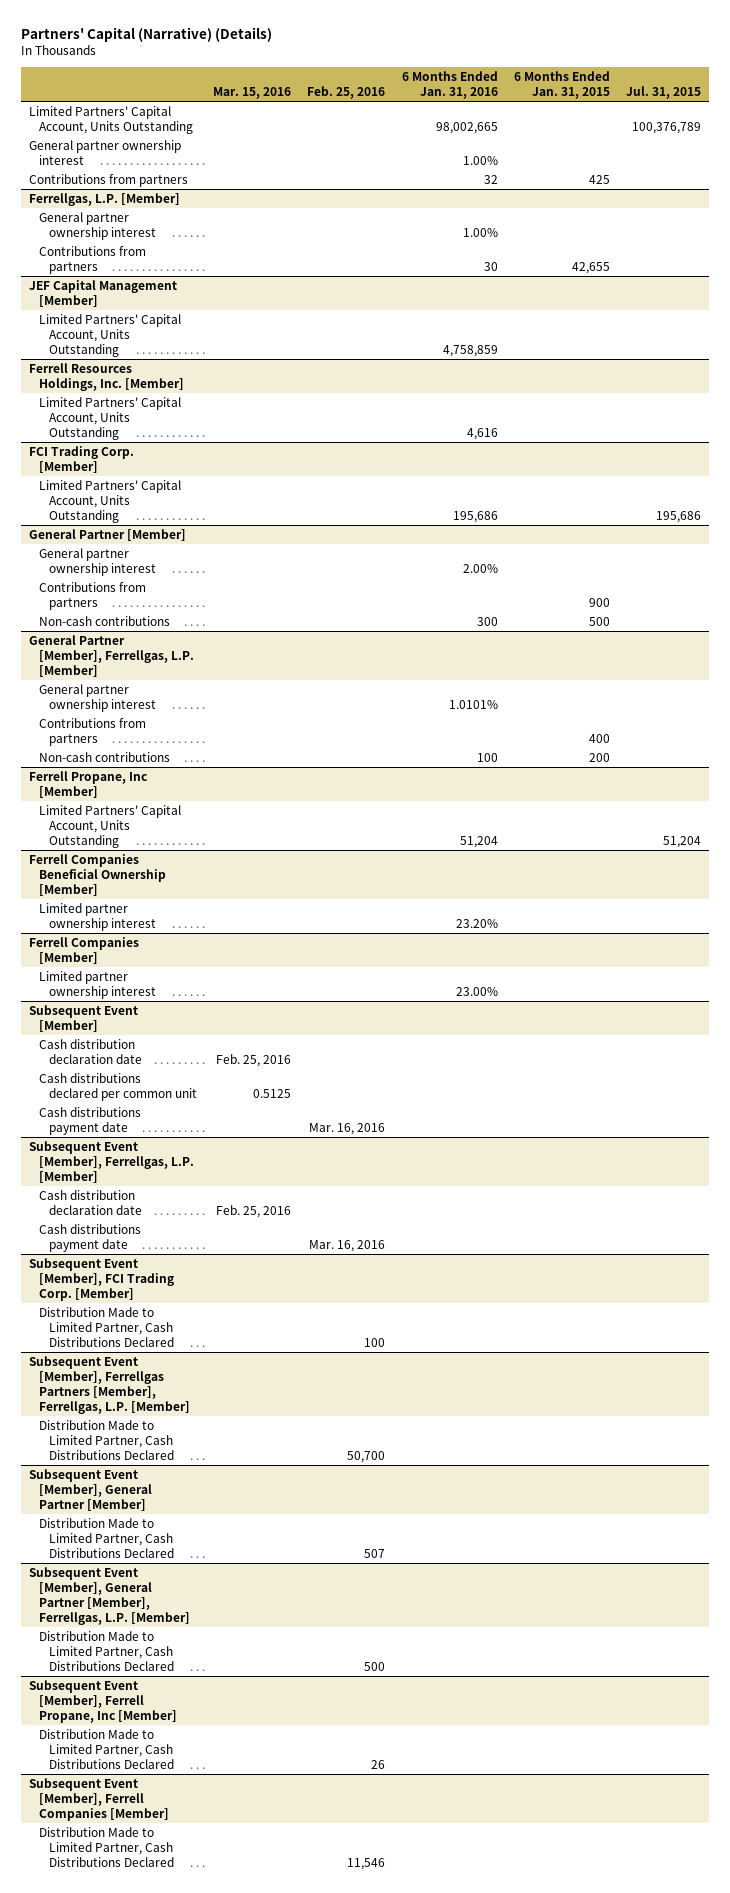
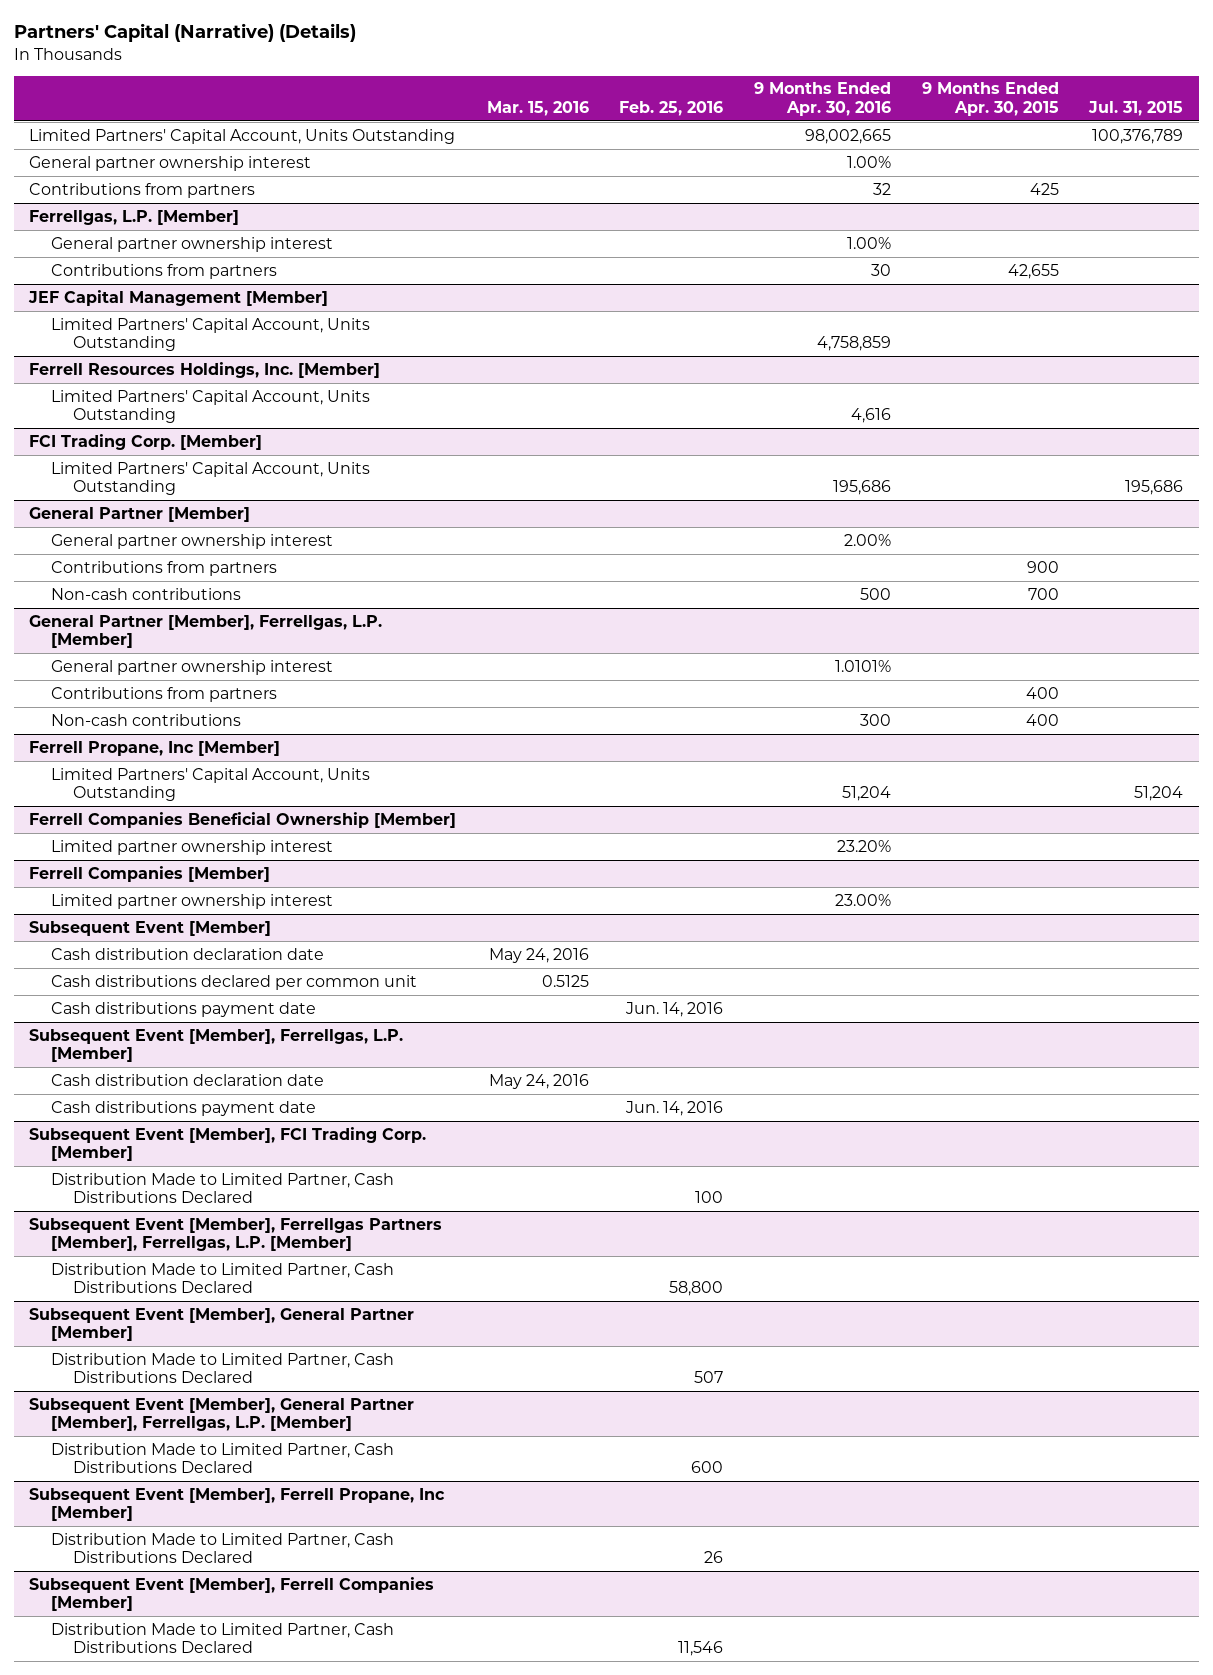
- | Mar. 15, 2016 | Feb. 25, 2016 | 6 Months Ended Jan. 31, 2016 | 6 Months Ended Jan. 31, 2015 | Jul. 31, 2015
+ | Mar. 15, 2016 | Feb. 25, 2016 | 9 Months Ended Apr. 30, 2016 | 9 Months Ended Apr. 30, 2015 | Jul. 31, 2015
@ Subsequent Event [Member]
- Cash distribution declaration date | Feb. 25, 2016 | | | |
+ Cash distribution declaration date | May 24, 2016 | | | |
- Cash distributions payment date | | Mar. 16, 2016 | | |
+ Cash distributions payment date | | Jun. 14, 2016 | | |
@ Subsequent Event [Member], Ferrellgas, L.P. [Member]
- Cash distribution declaration date | Feb. 25, 2016 | | | |
- Cash distributions payment date | | Mar. 16, 2016 | | |
+ Cash distribution declaration date | May 24, 2016 | | | |
+ Cash distributions payment date | | Jun. 14, 2016 | | |
@ Subsequent Event [Member], Ferrellgas Partners [Member], Ferrellgas, L.P. [Member]
- Distribution Made to Limited Partner, Cash Distributions Declared | | 50,700 | | |
+ Distribution Made to Limited Partner, Cash Distributions Declared | | 58,800 | | |
@ Subsequent Event [Member], General Partner [Member], Ferrellgas, L.P. [Member]
- Distribution Made to Limited Partner, Cash Distributions Declared | | 500 | | |
+ Distribution Made to Limited Partner, Cash Distributions Declared | | 600 | | |

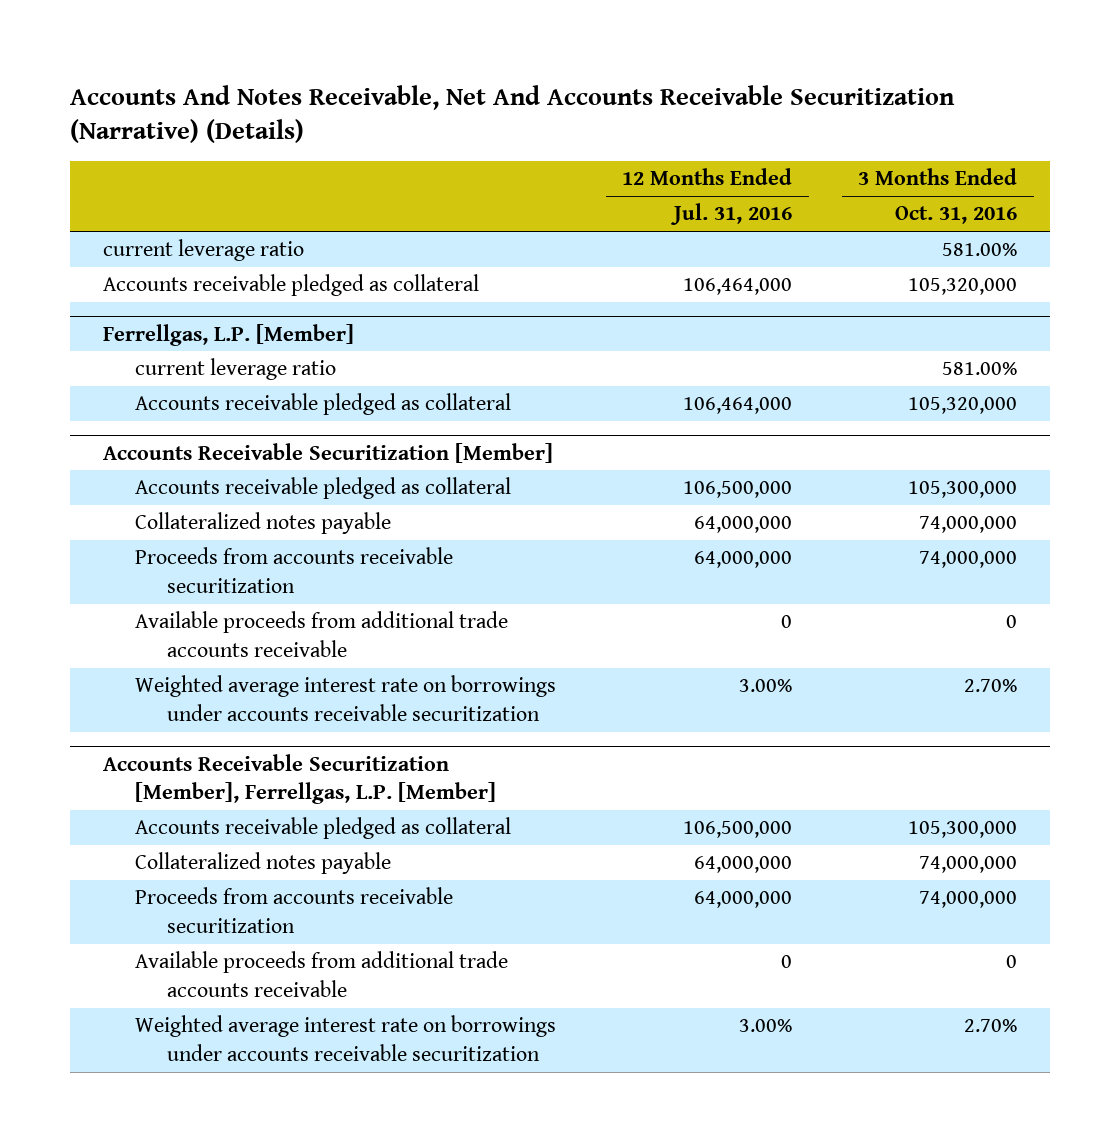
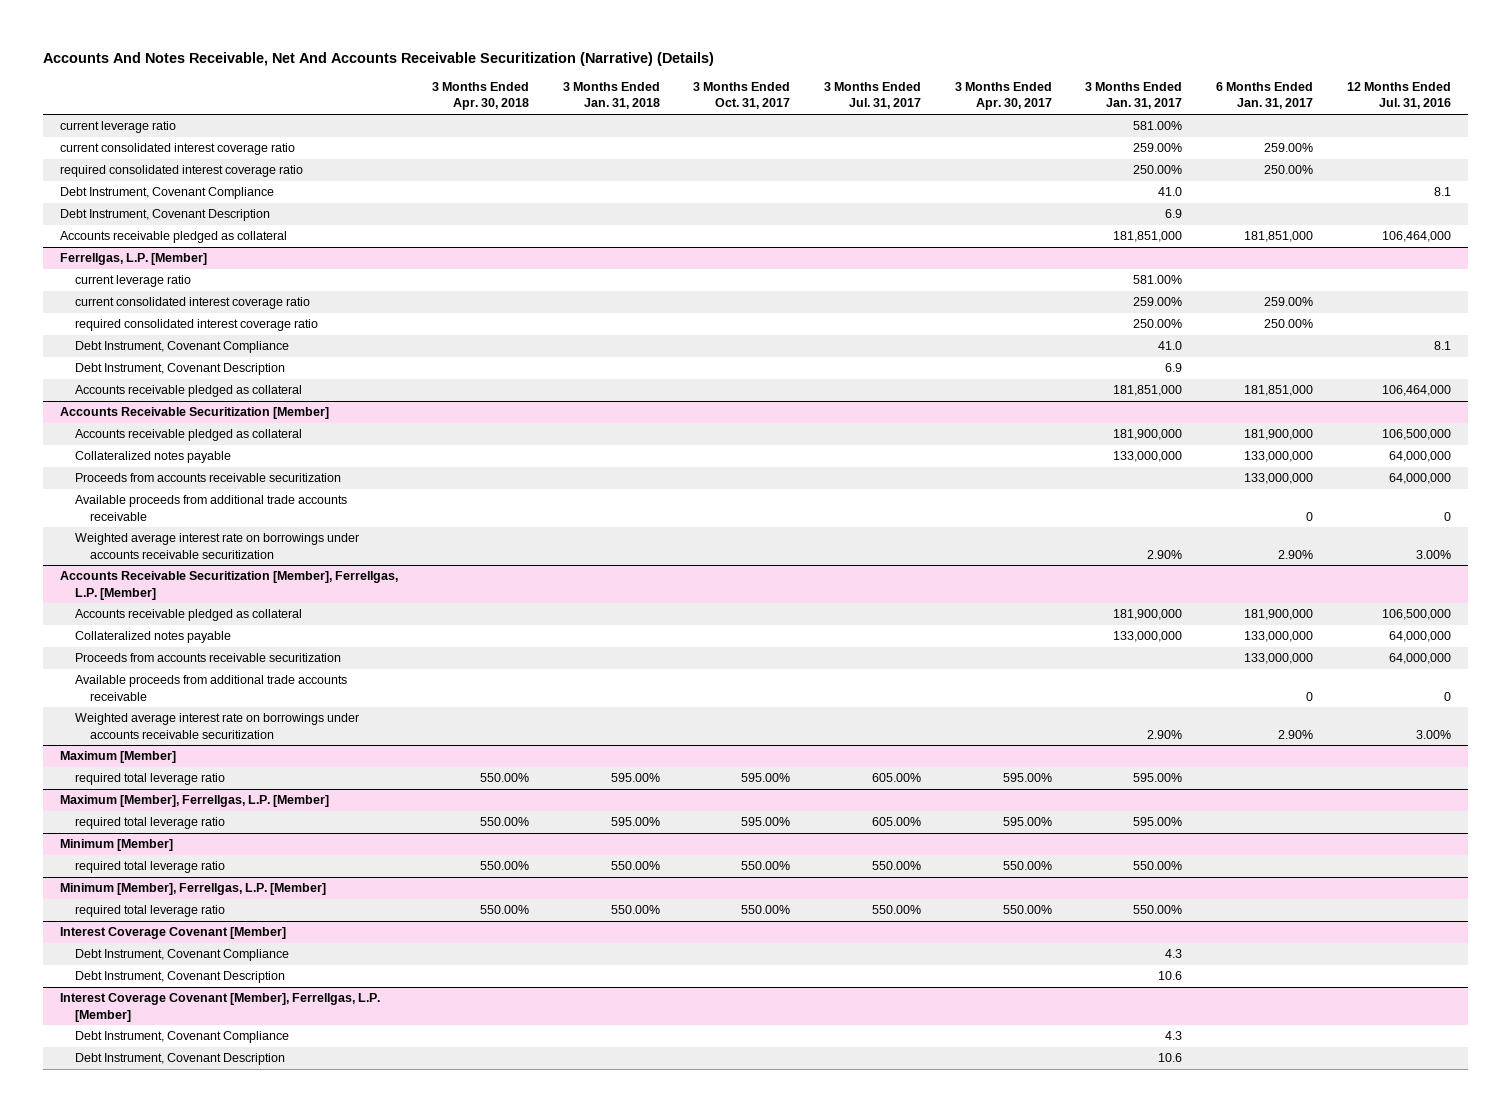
- | 12 Months Ended Jul. 31, 2016 | 3 Months Ended Oct. 31, 2016
+ | 3 Months Ended Apr. 30, 2018 | 3 Months Ended Jan. 31, 2018 | 3 Months Ended Oct. 31, 2017 | 3 Months Ended Jul. 31, 2017 | 3 Months Ended Apr. 30, 2017 | 3 Months Ended Jan. 31, 2017 | 6 Months Ended Jan. 31, 2017 | 12 Months Ended Jul. 31, 2016
+ current consolidated interest coverage ratio | | | | | | 259.00% | 259.00% |
+ required consolidated interest coverage ratio | | | | | | 250.00% | 250.00% |
+ Debt Instrument, Covenant Compliance | | | | | | 41.0 | | 8.1
+ Debt Instrument, Covenant Description | | | | | | 6.9 | |
@ Ferrellgas, L.P. [Member]
+ current consolidated interest coverage ratio | | | | | | 259.00% | 259.00% |
+ required consolidated interest coverage ratio | | | | | | 250.00% | 250.00% |
+ Debt Instrument, Covenant Compliance | | | | | | 41.0 | | 8.1
+ Debt Instrument, Covenant Description | | | | | | 6.9 | |
+ Maximum [Member]
+ required total leverage ratio | 550.00% | 595.00% | 595.00% | 605.00% | 595.00% | 595.00% | |
+ Maximum [Member], Ferrellgas, L.P. [Member]
+ required total leverage ratio | 550.00% | 595.00% | 595.00% | 605.00% | 595.00% | 595.00% | |
+ Minimum [Member]
+ required total leverage ratio | 550.00% | 550.00% | 550.00% | 550.00% | 550.00% | 550.00% | |
+ Minimum [Member], Ferrellgas, L.P. [Member]
+ required total leverage ratio | 550.00% | 550.00% | 550.00% | 550.00% | 550.00% | 550.00% | |
+ Interest Coverage Covenant [Member]
+ Debt Instrument, Covenant Compliance | | | | | | 4.3 | |
+ Debt Instrument, Covenant Description | | | | | | 10.6 | |
+ Interest Coverage Covenant [Member], Ferrellgas, L.P. [Member]
+ Debt Instrument, Covenant Compliance | | | | | | 4.3 | |
+ Debt Instrument, Covenant Description | | | | | | 10.6 | |

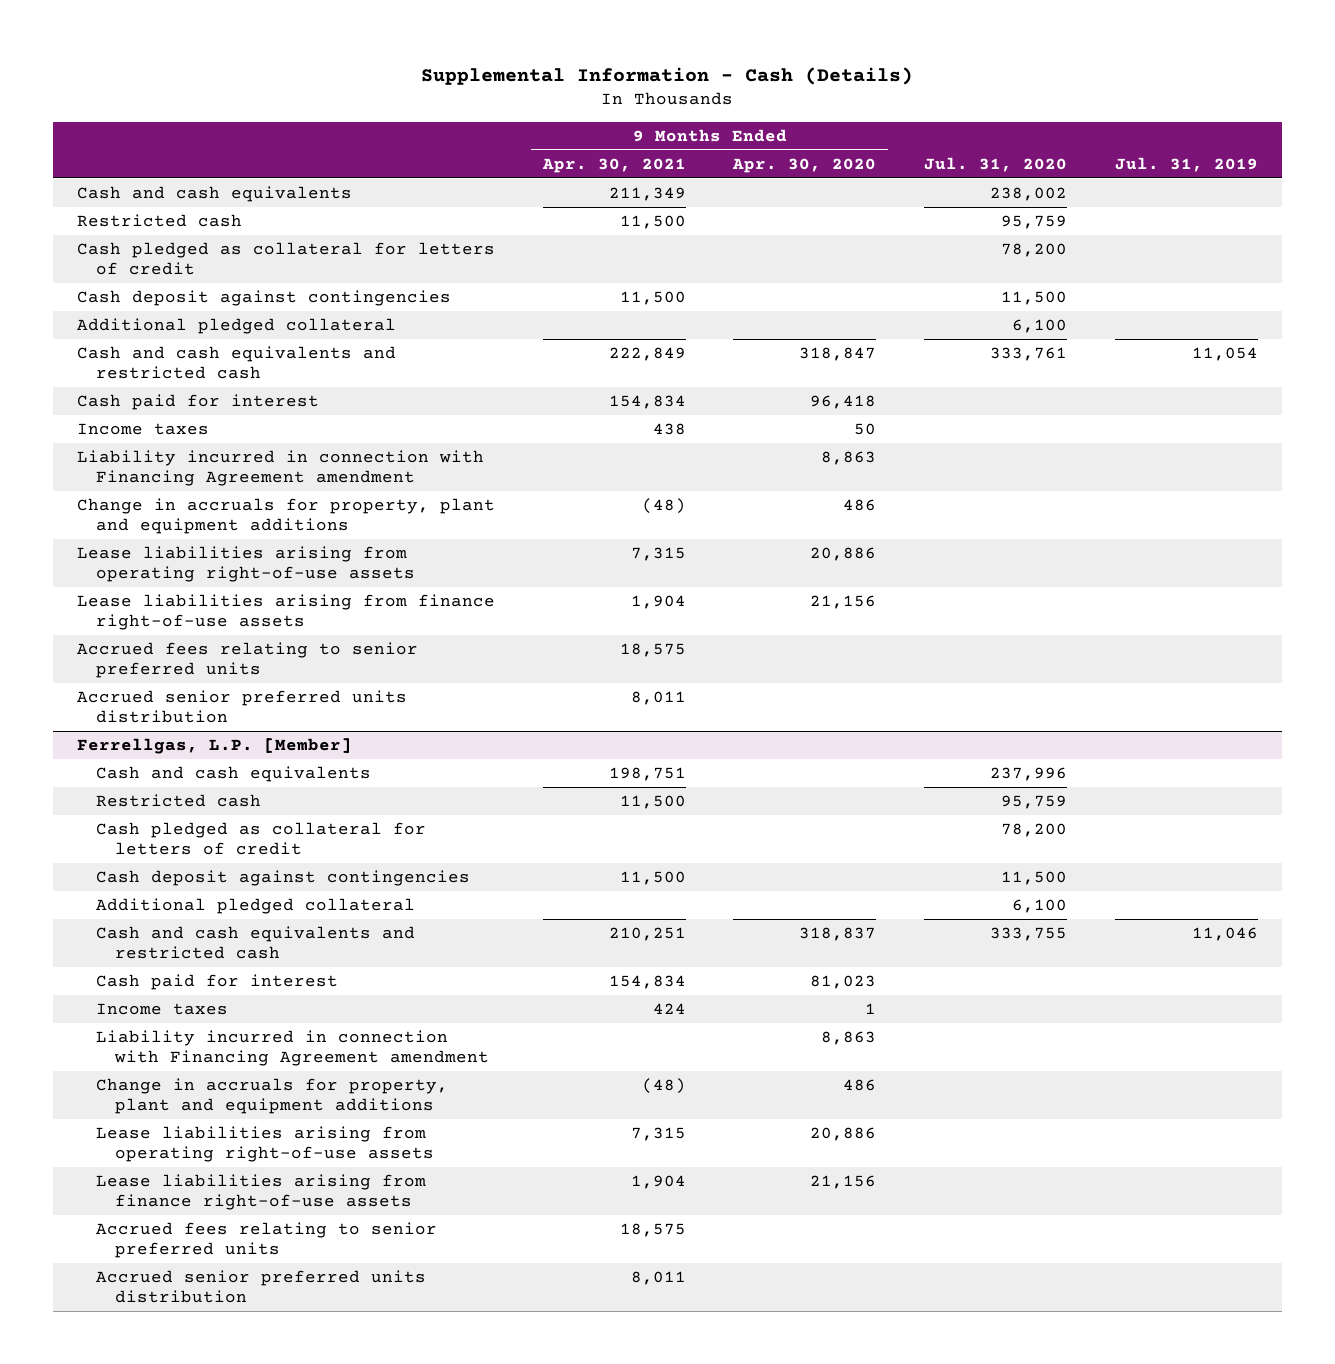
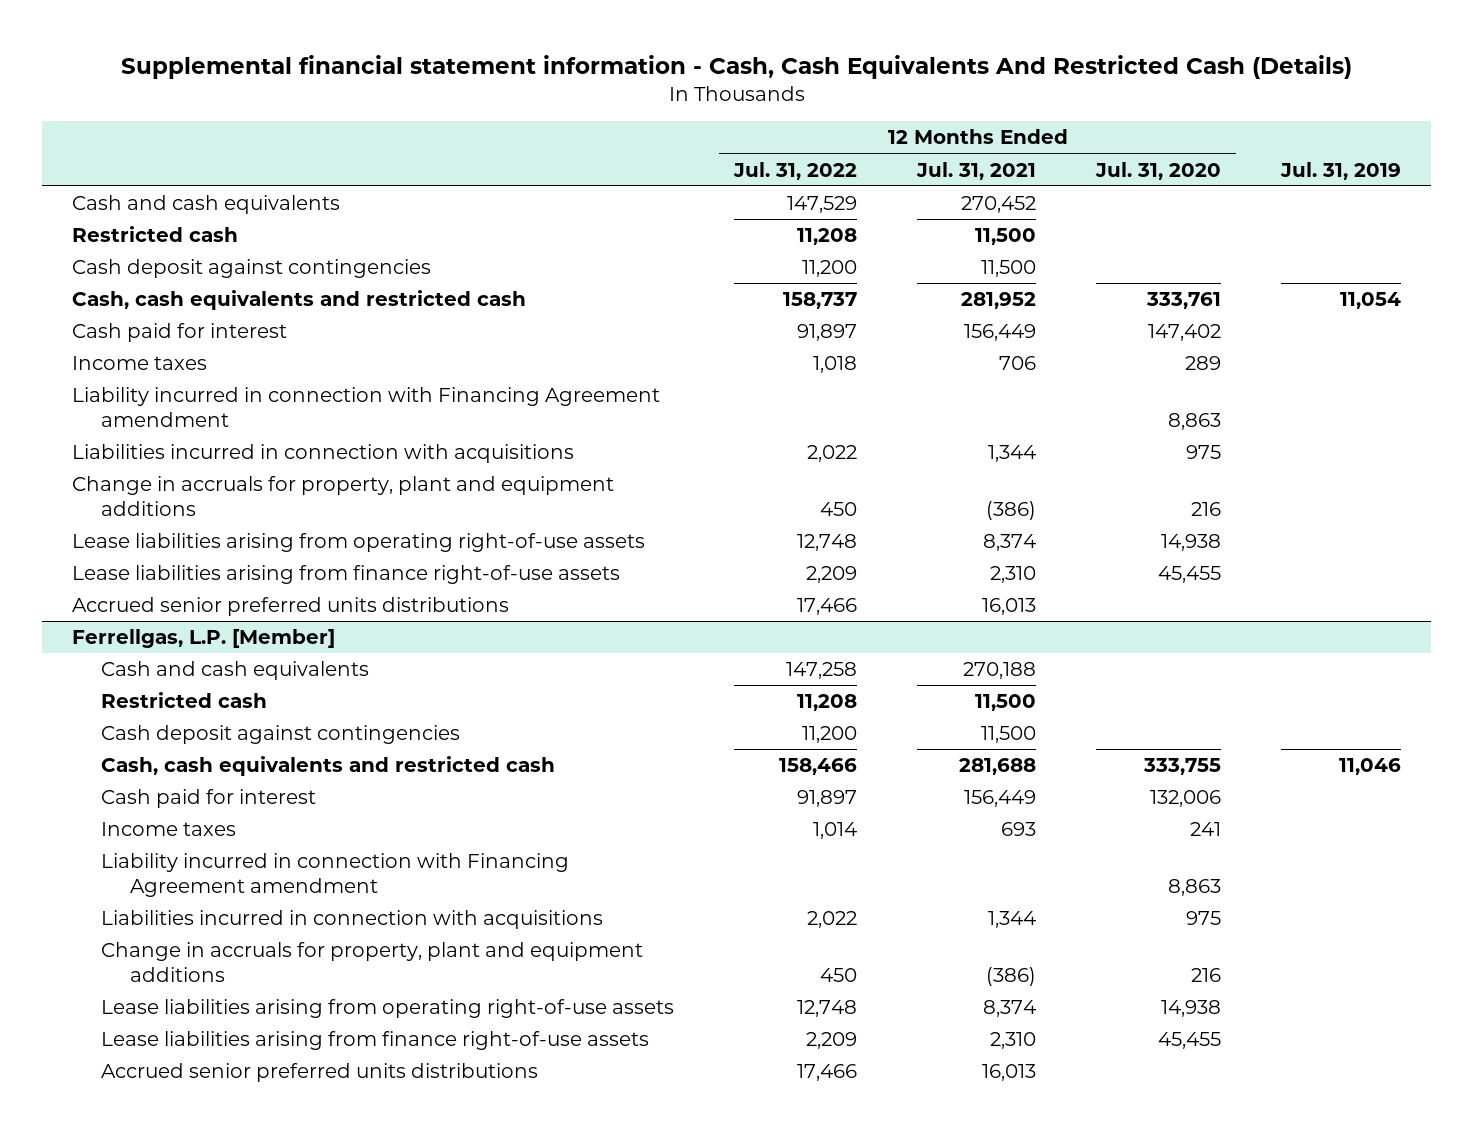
- Supplemental Information - Cash (Details)
+ Supplemental financial statement information - Cash, Cash Equivalents And Restricted Cash (Details)
- | 9 Months Ended Apr. 30, 2021 | 9 Months Ended Apr. 30, 2020 | Jul. 31, 2020 | Jul. 31, 2019
+ | 12 Months Ended Jul. 31, 2022 | 12 Months Ended Jul. 31, 2021 | 12 Months Ended Jul. 31, 2020 | Jul. 31, 2019
- Cash pledged as collateral for letters of credit | | | 78,200 |
- Additional pledged collateral | | | 6,100 |
- Cash and cash equivalents and restricted cash | 222,849 | 318,847 | 333,761 | 11,054
+ Cash, cash equivalents and restricted cash | 158,737 | 281,952 | 333,761 | 11,054
+ Liabilities incurred in connection with acquisitions | 2,022 | 1,344 | 975 |
- Accrued fees relating to senior preferred units | 18,575 | | |
- Accrued senior preferred units distribution | 8,011 | | |
+ Accrued senior preferred units distributions | 17,466 | 16,013 | |
@ Ferrellgas, L.P. [Member]
- Cash pledged as collateral for letters of credit | | | 78,200 |
- Additional pledged collateral | | | 6,100 |
- Cash and cash equivalents and restricted cash | 210,251 | 318,837 | 333,755 | 11,046
+ Cash, cash equivalents and restricted cash | 158,466 | 281,688 | 333,755 | 11,046
+ Liabilities incurred in connection with acquisitions | 2,022 | 1,344 | 975 |
- Accrued fees relating to senior preferred units | 18,575 | | |
- Accrued senior preferred units distribution | 8,011 | | |
+ Accrued senior preferred units distributions | 17,466 | 16,013 | |

